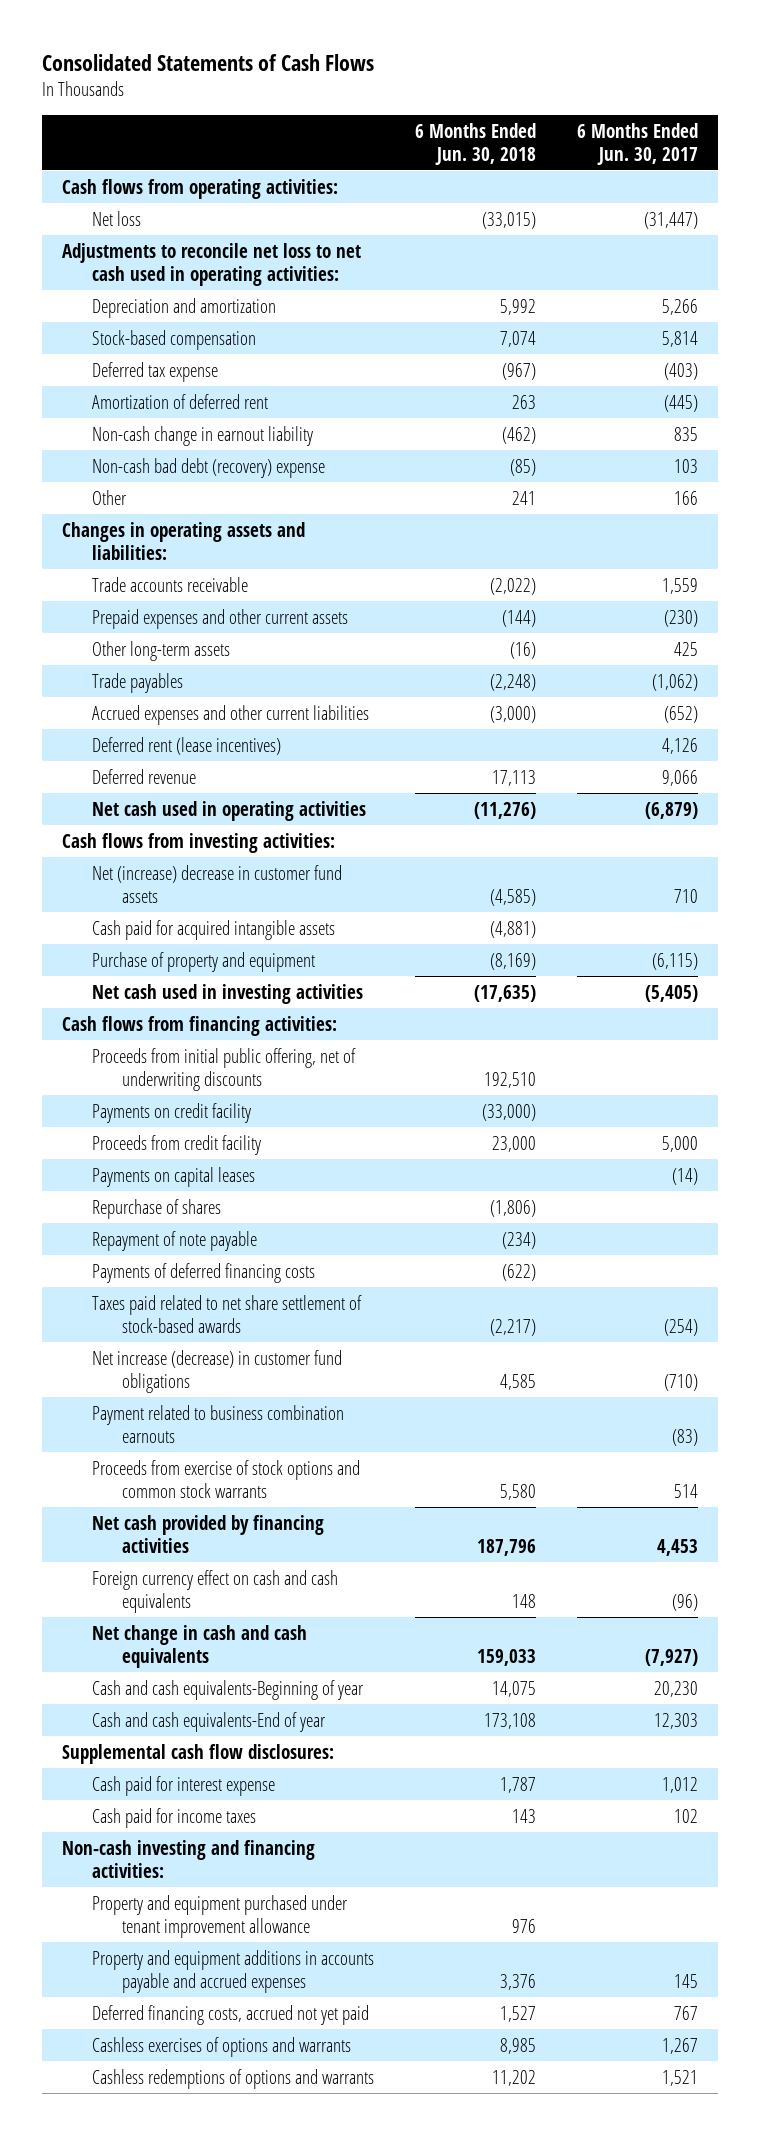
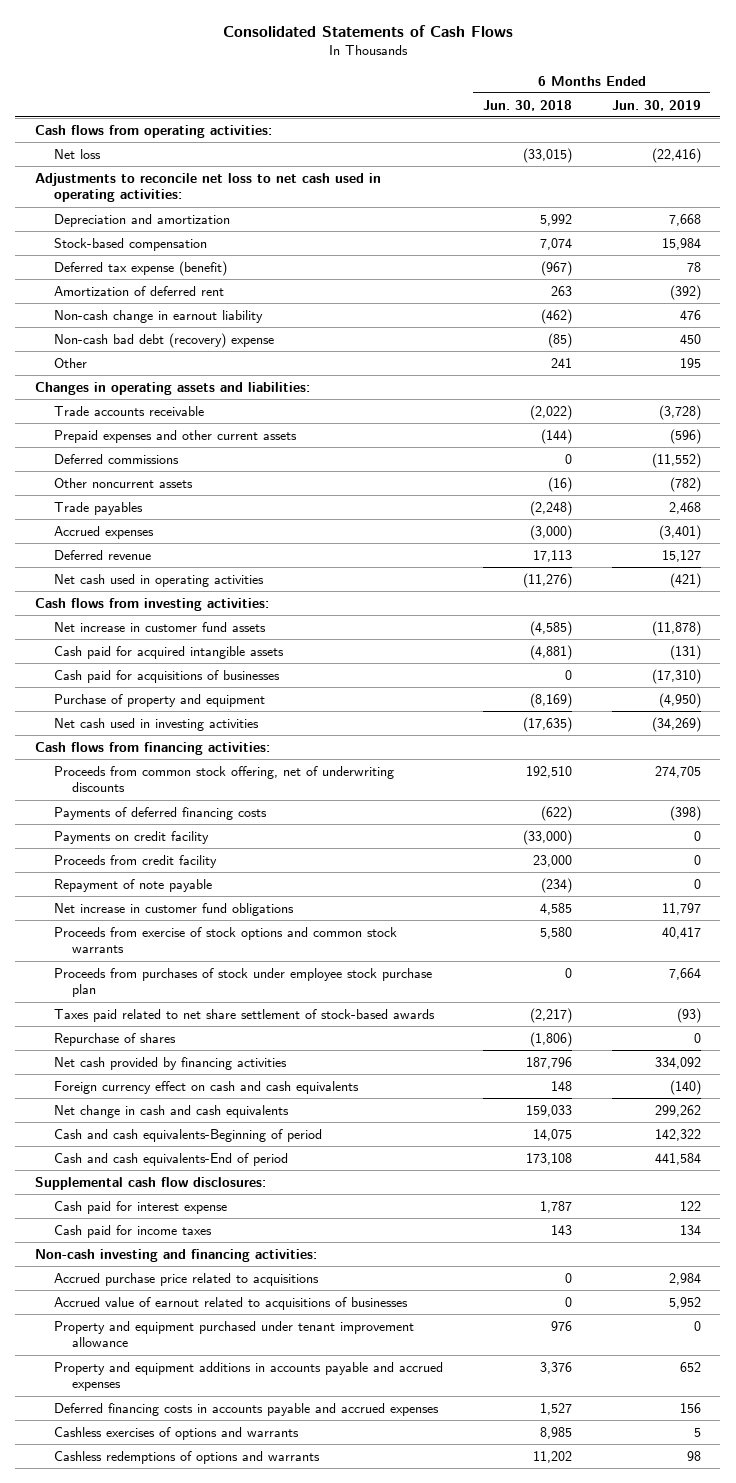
- | 6 Months Ended Jun. 30, 2018 | 6 Months Ended Jun. 30, 2017
+ | 6 Months Ended Jun. 30, 2018 | 6 Months Ended Jun. 30, 2019
- Deferred tax expense | (967) | (403)
+ Deferred tax expense (benefit) | (967) | 78
- Other long-term assets | (16) | 425
+ Deferred commissions | 0 | (11,552)
+ Other noncurrent assets | (16) | (782)
- Accrued expenses and other current liabilities | (3,000) | (652)
- Deferred rent (lease incentives) | | 4,126
+ Accrued expenses | (3,000) | (3,401)
- Net (increase) decrease in customer fund assets | (4,585) | 710
+ Net increase in customer fund assets | (4,585) | (11,878)
+ Cash paid for acquisitions of businesses | 0 | (17,310)
- Proceeds from initial public offering, net of underwriting discounts | 192,510 |
+ Proceeds from common stock offering, net of underwriting discounts | 192,510 | 274,705
moved up: Payments of deferred financing costs | (622) | (398)
- Payments on capital leases | | (14)
- Net increase (decrease) in customer fund obligations | 4,585 | (710)
- Payment related to business combination earnouts | | (83)
+ Net increase in customer fund obligations | 4,585 | 11,797
+ Proceeds from purchases of stock under employee stock purchase plan | 0 | 7,664
moved down: Taxes paid related to net share settlement of stock-based awards | (2,217) | (93)
moved down: Repurchase of shares | (1,806) | 0
- Cash and cash equivalents-Beginning of year | 14,075 | 20,230
- Cash and cash equivalents-End of year | 173,108 | 12,303
+ Cash and cash equivalents-Beginning of period | 14,075 | 142,322
+ Cash and cash equivalents-End of period | 173,108 | 441,584
+ Accrued purchase price related to acquisitions | 0 | 2,984
+ Accrued value of earnout related to acquisitions of businesses | 0 | 5,952
- Deferred financing costs, accrued not yet paid | 1,527 | 767
+ Deferred financing costs in accounts payable and accrued expenses | 1,527 | 156

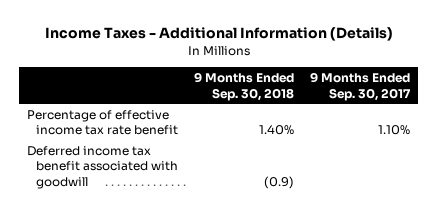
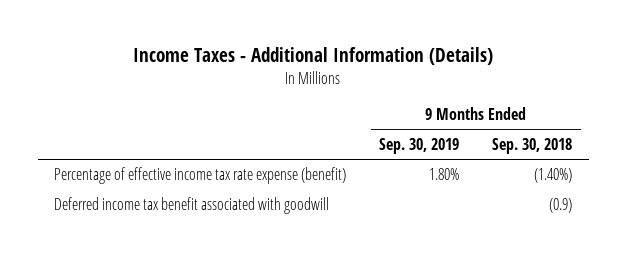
- | 9 Months Ended Sep. 30, 2018 | 9 Months Ended Sep. 30, 2017
+ | 9 Months Ended Sep. 30, 2019 | 9 Months Ended Sep. 30, 2018
- Percentage of effective income tax rate benefit | 1.40% | 1.10%
+ Percentage of effective income tax rate expense (benefit) | 1.80% | (1.40%)

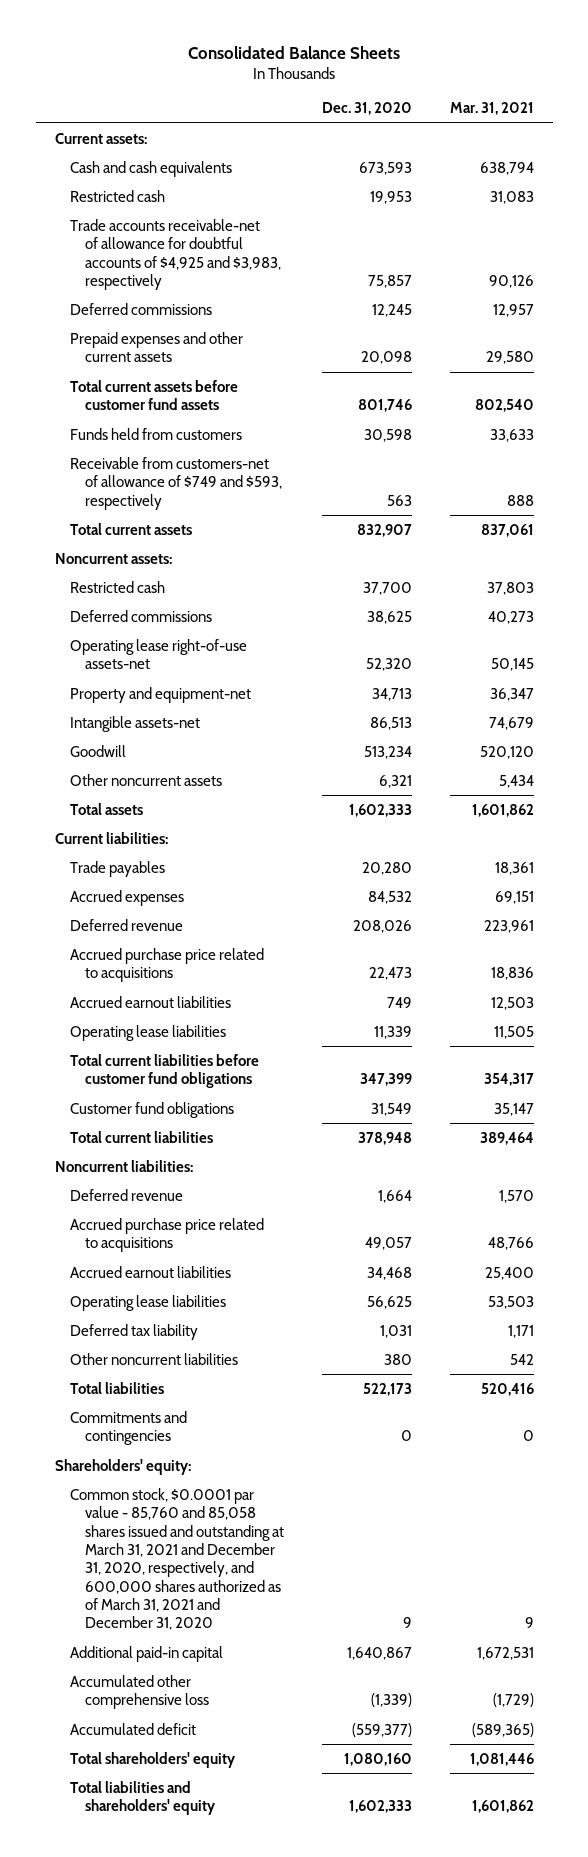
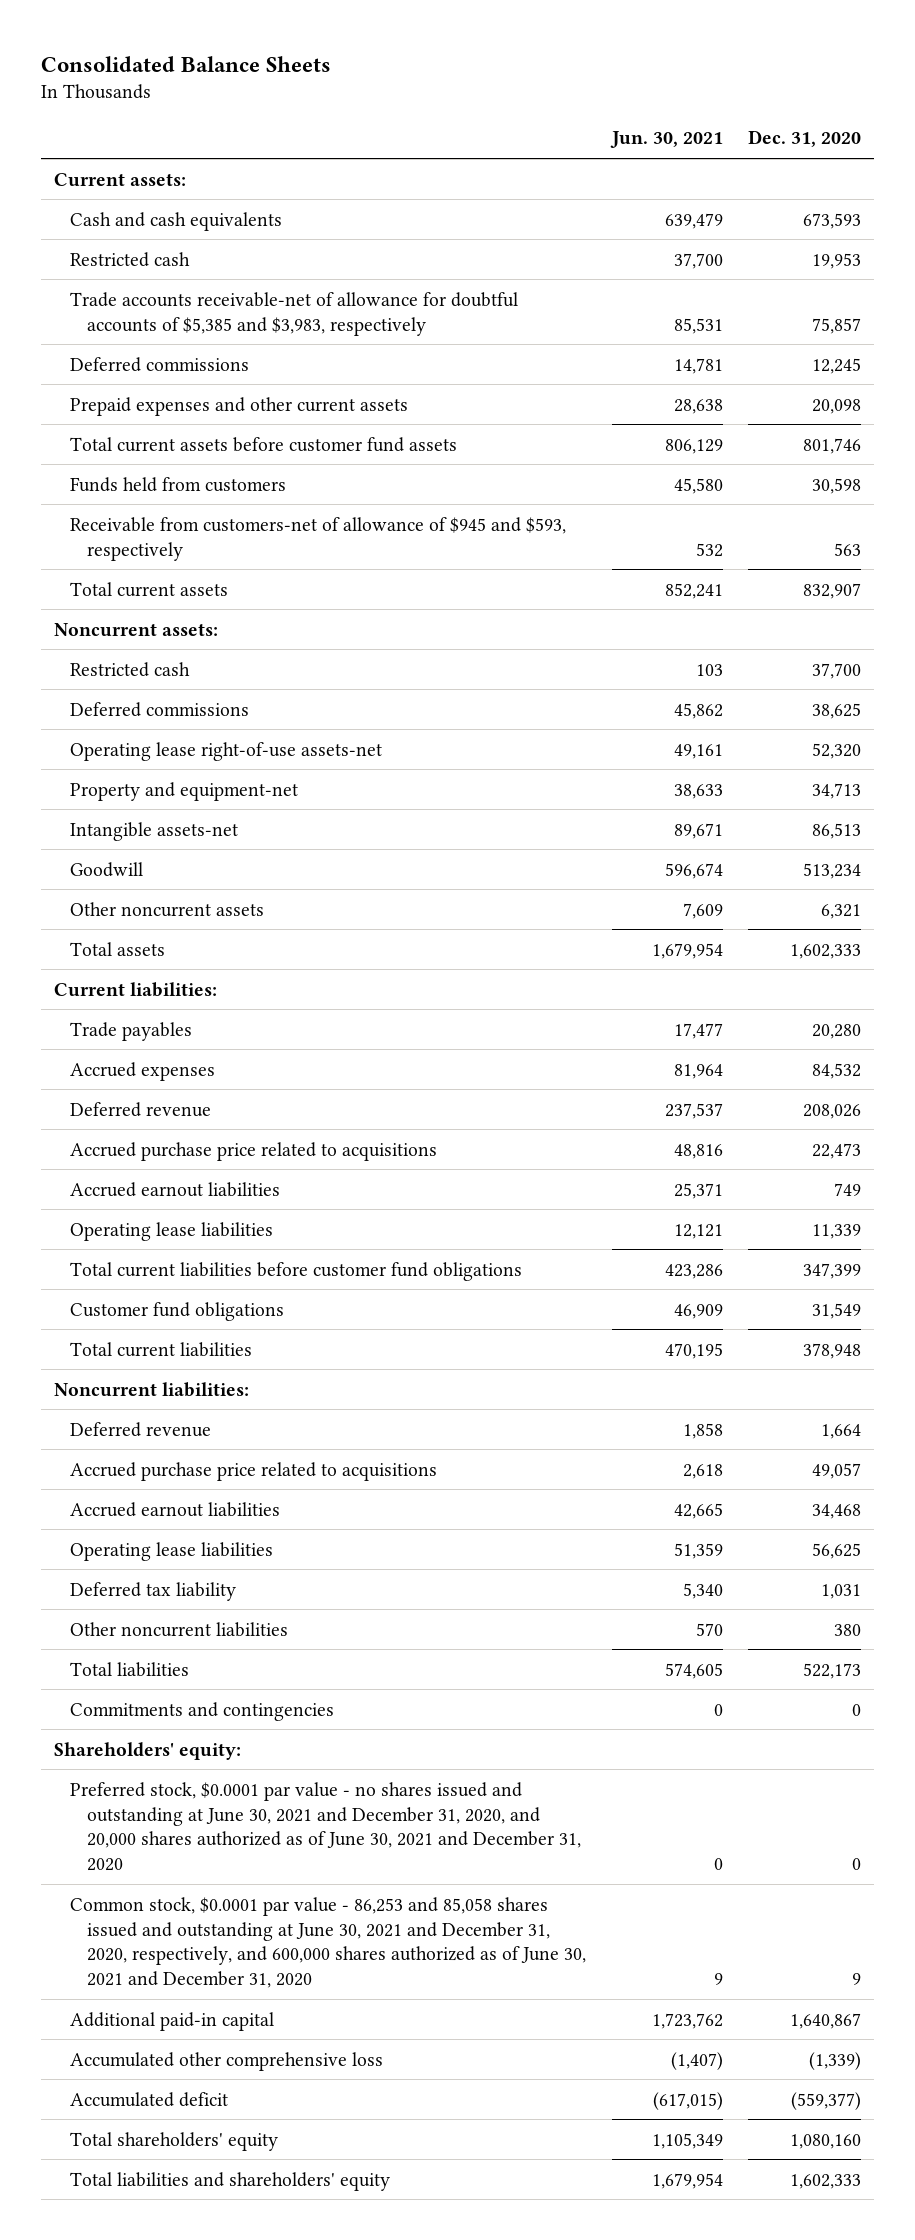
- | Dec. 31, 2020 | Mar. 31, 2021
+ | Jun. 30, 2021 | Dec. 31, 2020
- Trade accounts receivable-net of allowance for doubtful accounts of $4,925 and $3,983, respectively | 75,857 | 90,126
+ Trade accounts receivable-net of allowance for doubtful accounts of $5,385 and $3,983, respectively | 85,531 | 75,857
- Receivable from customers-net of allowance of $749 and $593, respectively | 563 | 888
+ Receivable from customers-net of allowance of $945 and $593, respectively | 532 | 563
- Common stock, $0.0001 par value - 85,760 and 85,058 shares issued and outstanding at March 31, 2021 and December 31, 2020, respectively, and 600,000 shares authorized as of March 31, 2021 and December 31, 2020 | 9 | 9
+ Preferred stock, $0.0001 par value - no shares issued and outstanding at June 30, 2021 and December 31, 2020, and 20,000 shares authorized as of June 30, 2021 and December 31, 2020 | 0 | 0
+ Common stock, $0.0001 par value - 86,253 and 85,058 shares issued and outstanding at June 30, 2021 and December 31, 2020, respectively, and 600,000 shares authorized as of June 30, 2021 and December 31, 2020 | 9 | 9

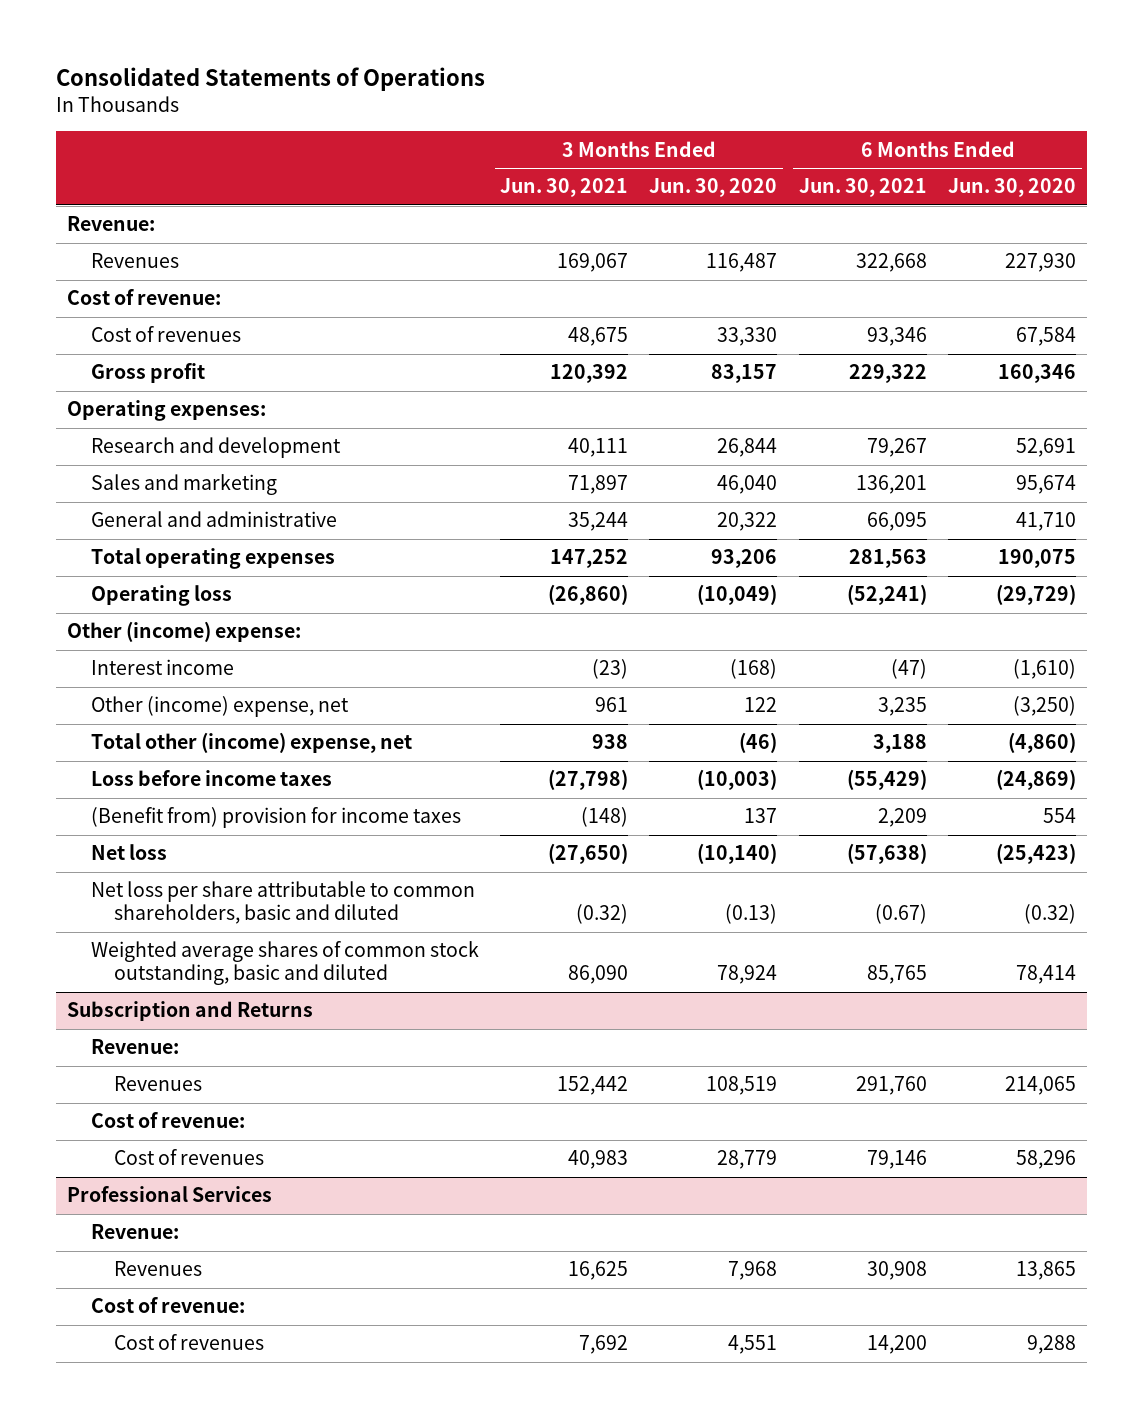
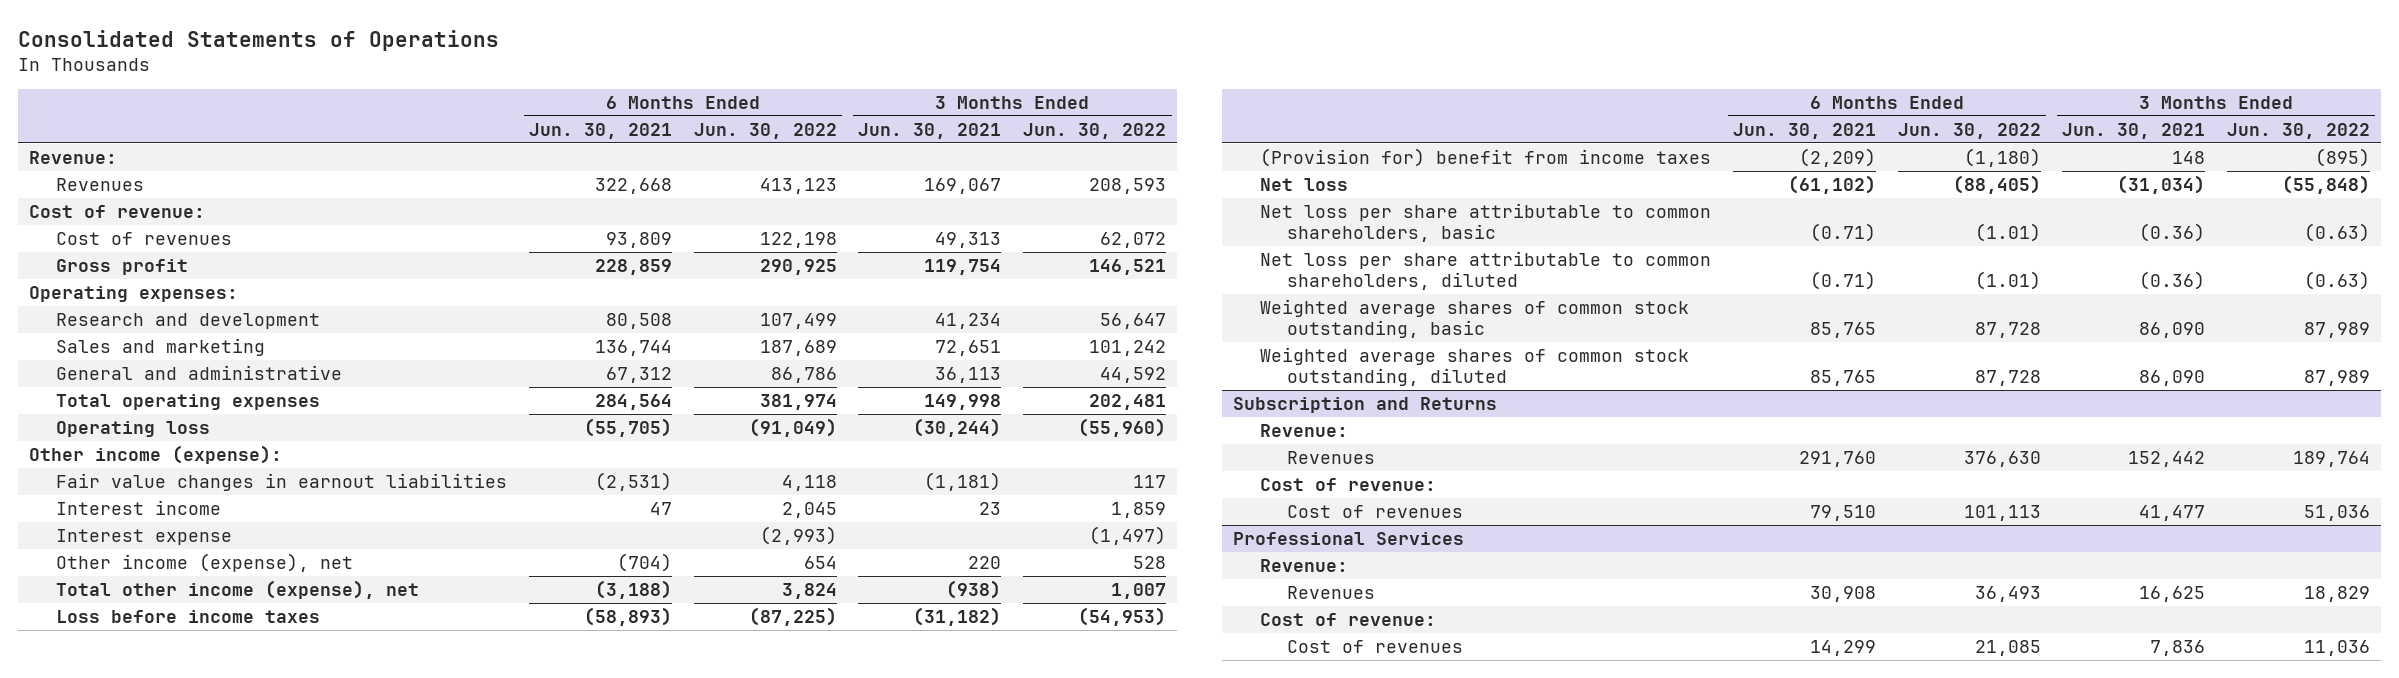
- | 3 Months Ended Jun. 30, 2021 | 3 Months Ended Jun. 30, 2020 | 6 Months Ended Jun. 30, 2021 | 6 Months Ended Jun. 30, 2020
+ | 6 Months Ended Jun. 30, 2021 | 6 Months Ended Jun. 30, 2022 | 3 Months Ended Jun. 30, 2021 | 3 Months Ended Jun. 30, 2022
- Cost of revenues | 48,675 | 33,330 | 93,346 | 67,584
- Gross profit | 120,392 | 83,157 | 229,322 | 160,346
+ Cost of revenues | 93,809 | 122,198 | 49,313 | 62,072
+ Gross profit | 228,859 | 290,925 | 119,754 | 146,521
- Research and development | 40,111 | 26,844 | 79,267 | 52,691
- Sales and marketing | 71,897 | 46,040 | 136,201 | 95,674
- General and administrative | 35,244 | 20,322 | 66,095 | 41,710
- Total operating expenses | 147,252 | 93,206 | 281,563 | 190,075
- Operating loss | (26,860) | (10,049) | (52,241) | (29,729)
- Other (income) expense:
- Interest income | (23) | (168) | (47) | (1,610)
- Other (income) expense, net | 961 | 122 | 3,235 | (3,250)
- Total other (income) expense, net | 938 | (46) | 3,188 | (4,860)
- Loss before income taxes | (27,798) | (10,003) | (55,429) | (24,869)
- (Benefit from) provision for income taxes | (148) | 137 | 2,209 | 554
- Net loss | (27,650) | (10,140) | (57,638) | (25,423)
- Net loss per share attributable to common shareholders, basic and diluted | (0.32) | (0.13) | (0.67) | (0.32)
- Weighted average shares of common stock outstanding, basic and diluted | 86,090 | 78,924 | 85,765 | 78,414
+ Research and development | 80,508 | 107,499 | 41,234 | 56,647
+ Sales and marketing | 136,744 | 187,689 | 72,651 | 101,242
+ General and administrative | 67,312 | 86,786 | 36,113 | 44,592
+ Total operating expenses | 284,564 | 381,974 | 149,998 | 202,481
+ Operating loss | (55,705) | (91,049) | (30,244) | (55,960)
+ Other income (expense):
+ Fair value changes in earnout liabilities | (2,531) | 4,118 | (1,181) | 117
+ Interest income | 47 | 2,045 | 23 | 1,859
+ Interest expense | | (2,993) | | (1,497)
+ Other income (expense), net | (704) | 654 | 220 | 528
+ Total other income (expense), net | (3,188) | 3,824 | (938) | 1,007
+ Loss before income taxes | (58,893) | (87,225) | (31,182) | (54,953)
+ (Provision for) benefit from income taxes | (2,209) | (1,180) | 148 | (895)
+ Net loss | (61,102) | (88,405) | (31,034) | (55,848)
+ Net loss per share attributable to common shareholders, basic | (0.71) | (1.01) | (0.36) | (0.63)
+ Net loss per share attributable to common shareholders, diluted | (0.71) | (1.01) | (0.36) | (0.63)
+ Weighted average shares of common stock outstanding, basic | 85,765 | 87,728 | 86,090 | 87,989
+ Weighted average shares of common stock outstanding, diluted | 85,765 | 87,728 | 86,090 | 87,989
@ Subscription and Returns
- Cost of revenues | 40,983 | 28,779 | 79,146 | 58,296
+ Cost of revenues | 79,510 | 101,113 | 41,477 | 51,036
@ Professional Services
- Cost of revenues | 7,692 | 4,551 | 14,200 | 9,288
+ Cost of revenues | 14,299 | 21,085 | 7,836 | 11,036

